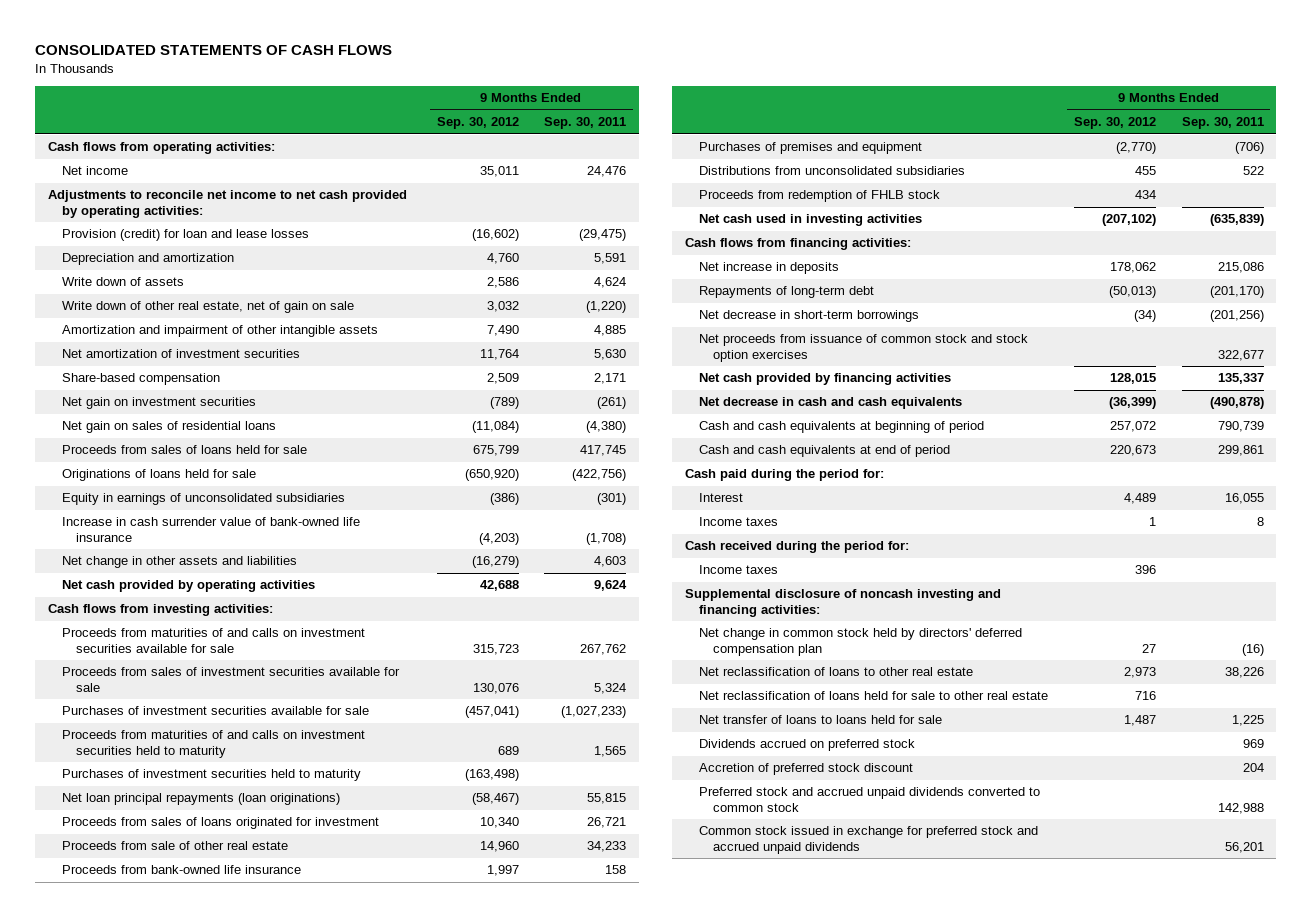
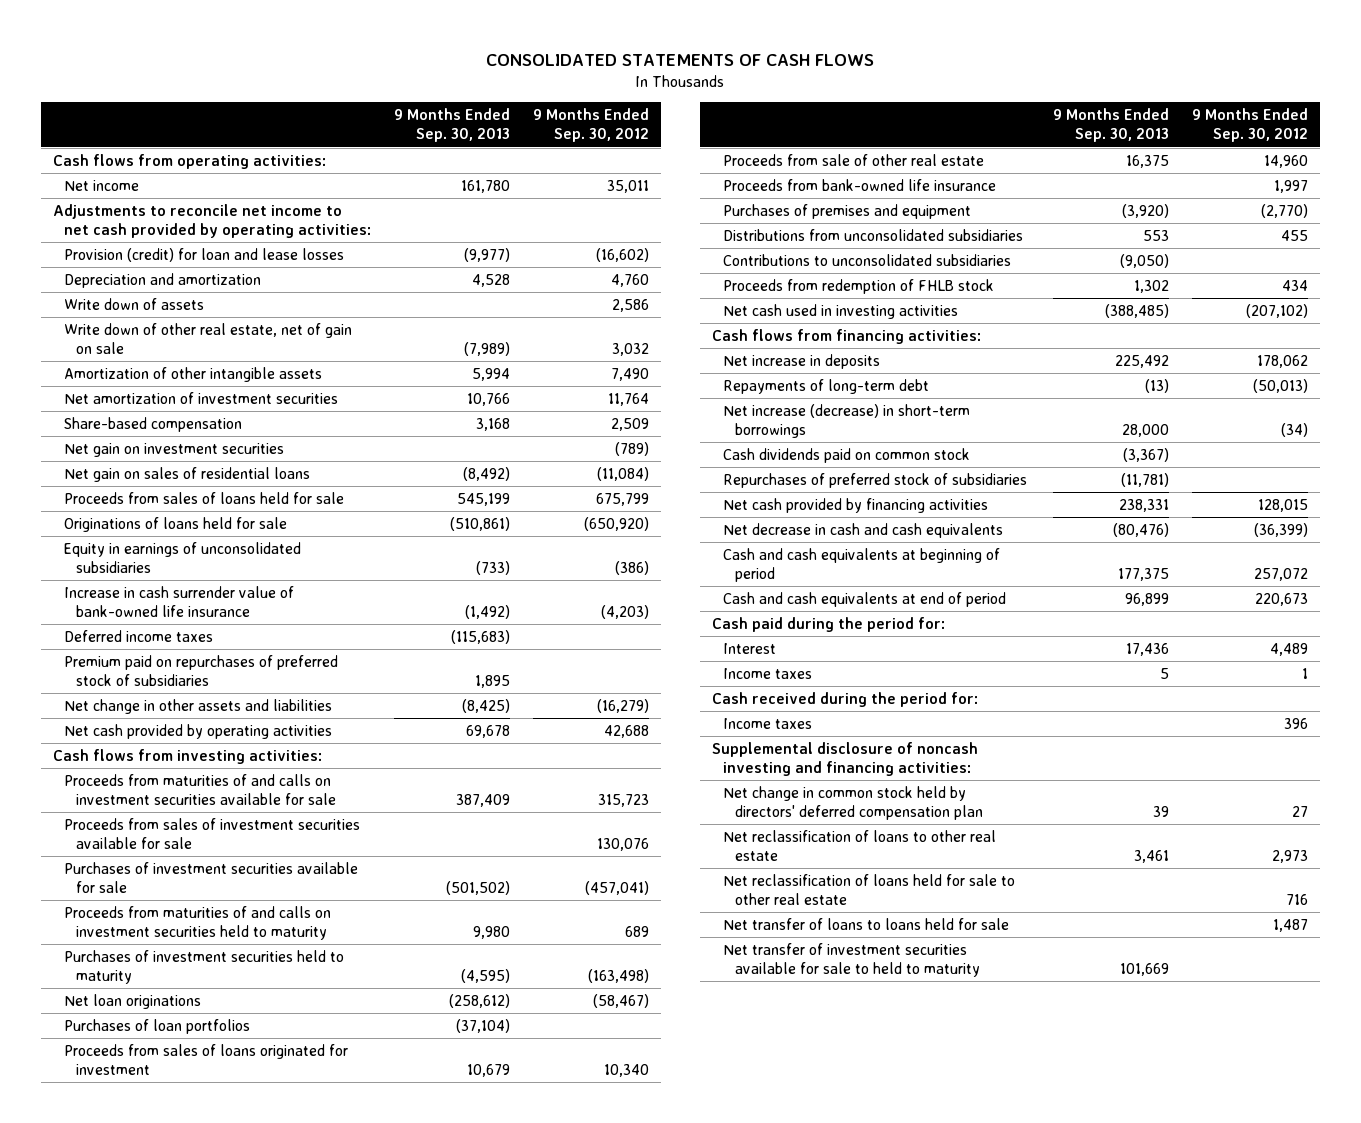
- | 9 Months Ended Sep. 30, 2012 | 9 Months Ended Sep. 30, 2011
+ | 9 Months Ended Sep. 30, 2013 | 9 Months Ended Sep. 30, 2012
- Amortization and impairment of other intangible assets | 7,490 | 4,885
+ Amortization of other intangible assets | 5,994 | 7,490
+ Deferred income taxes | (115,683) |
+ Premium paid on repurchases of preferred stock of subsidiaries | 1,895 |
- Net loan principal repayments (loan originations) | (58,467) | 55,815
+ Net loan originations | (258,612) | (58,467)
+ Purchases of loan portfolios | (37,104) |
+ Contributions to unconsolidated subsidiaries | (9,050) |
- Net decrease in short-term borrowings | (34) | (201,256)
- Net proceeds from issuance of common stock and stock option exercises | | 322,677
+ Net increase (decrease) in short-term borrowings | 28,000 | (34)
+ Cash dividends paid on common stock | (3,367) |
+ Repurchases of preferred stock of subsidiaries | (11,781) |
- Dividends accrued on preferred stock | | 969
- Accretion of preferred stock discount | | 204
- Preferred stock and accrued unpaid dividends converted to common stock | | 142,988
- Common stock issued in exchange for preferred stock and accrued unpaid dividends | | 56,201
+ Net transfer of investment securities available for sale to held to maturity | 101,669 |

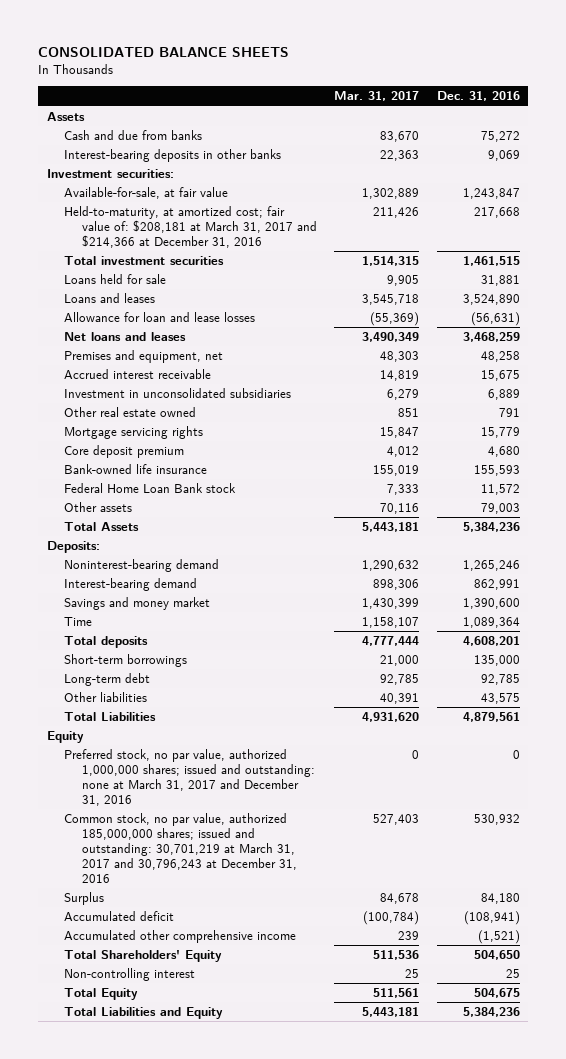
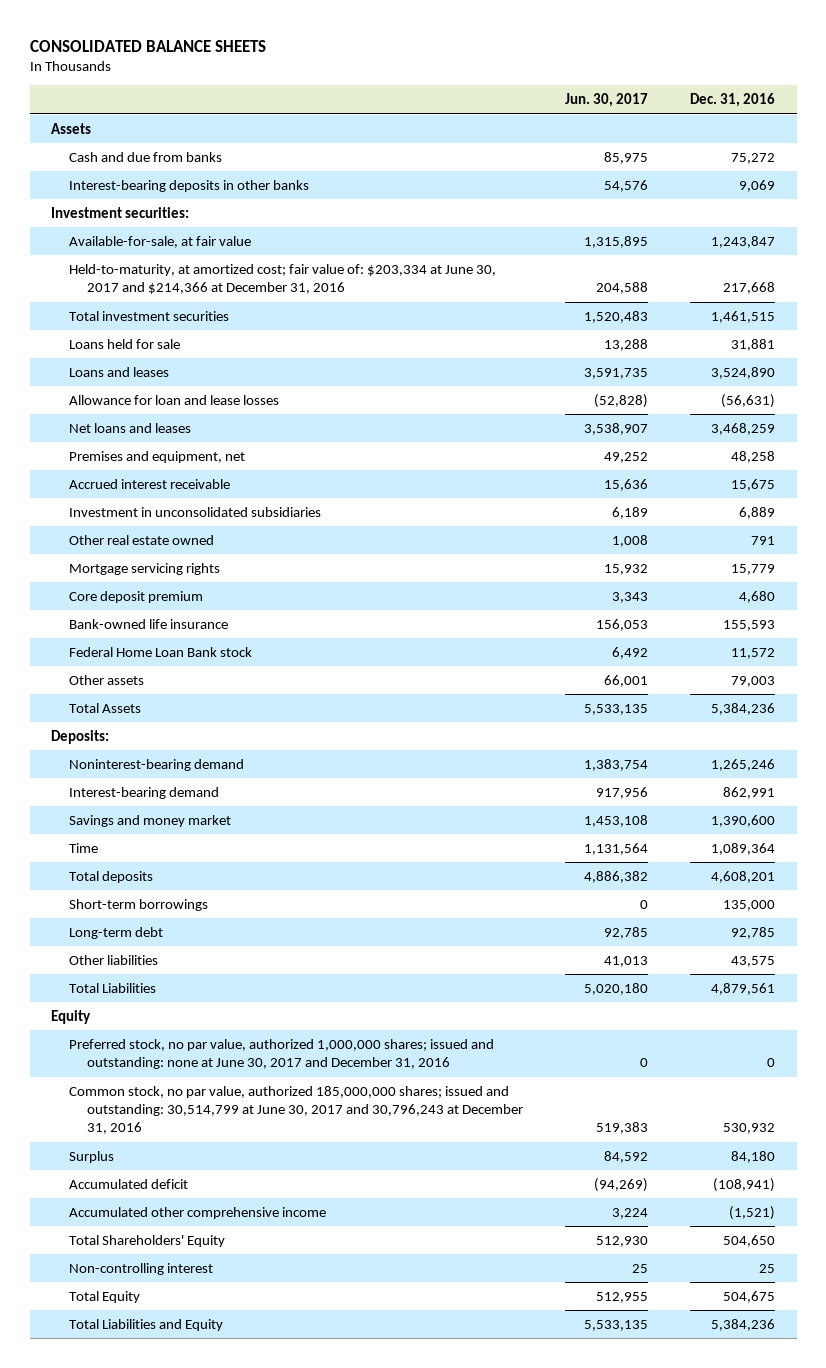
- | Mar. 31, 2017 | Dec. 31, 2016
+ | Jun. 30, 2017 | Dec. 31, 2016
- Held-to-maturity, at amortized cost; fair value of: $208,181 at March 31, 2017 and $214,366 at December 31, 2016 | 211,426 | 217,668
+ Held-to-maturity, at amortized cost; fair value of: $203,334 at June 30, 2017 and $214,366 at December 31, 2016 | 204,588 | 217,668
- Preferred stock, no par value, authorized 1,000,000 shares; issued and outstanding: none at March 31, 2017 and December 31, 2016 | 0 | 0
- Common stock, no par value, authorized 185,000,000 shares; issued and outstanding: 30,701,219 at March 31, 2017 and 30,796,243 at December 31, 2016 | 527,403 | 530,932
+ Preferred stock, no par value, authorized 1,000,000 shares; issued and outstanding: none at June 30, 2017 and December 31, 2016 | 0 | 0
+ Common stock, no par value, authorized 185,000,000 shares; issued and outstanding: 30,514,799 at June 30, 2017 and 30,796,243 at December 31, 2016 | 519,383 | 530,932

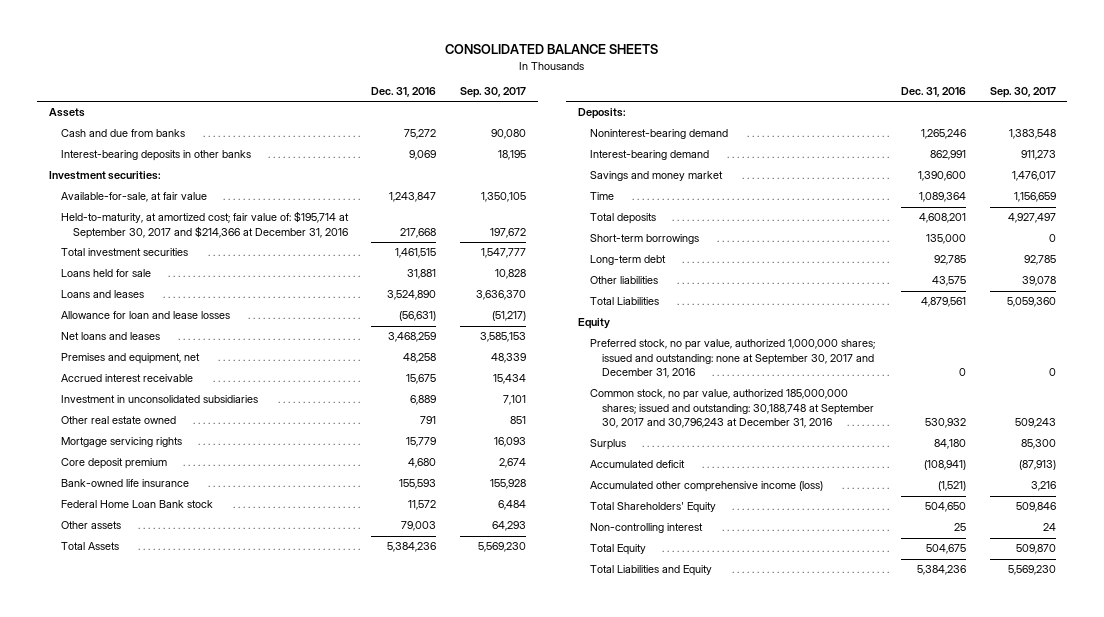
- | Jun. 30, 2017 | Dec. 31, 2016
+ | Dec. 31, 2016 | Sep. 30, 2017
- Held-to-maturity, at amortized cost; fair value of: $203,334 at June 30, 2017 and $214,366 at December 31, 2016 | 204,588 | 217,668
+ Held-to-maturity, at amortized cost; fair value of: $195,714 at September 30, 2017 and $214,366 at December 31, 2016 | 217,668 | 197,672
- Preferred stock, no par value, authorized 1,000,000 shares; issued and outstanding: none at June 30, 2017 and December 31, 2016 | 0 | 0
- Common stock, no par value, authorized 185,000,000 shares; issued and outstanding: 30,514,799 at June 30, 2017 and 30,796,243 at December 31, 2016 | 519,383 | 530,932
+ Preferred stock, no par value, authorized 1,000,000 shares; issued and outstanding: none at September 30, 2017 and December 31, 2016 | 0 | 0
+ Common stock, no par value, authorized 185,000,000 shares; issued and outstanding: 30,188,748 at September 30, 2017 and 30,796,243 at December 31, 2016 | 530,932 | 509,243
- Accumulated other comprehensive income | 3,224 | (1,521)
+ Accumulated other comprehensive income (loss) | (1,521) | 3,216

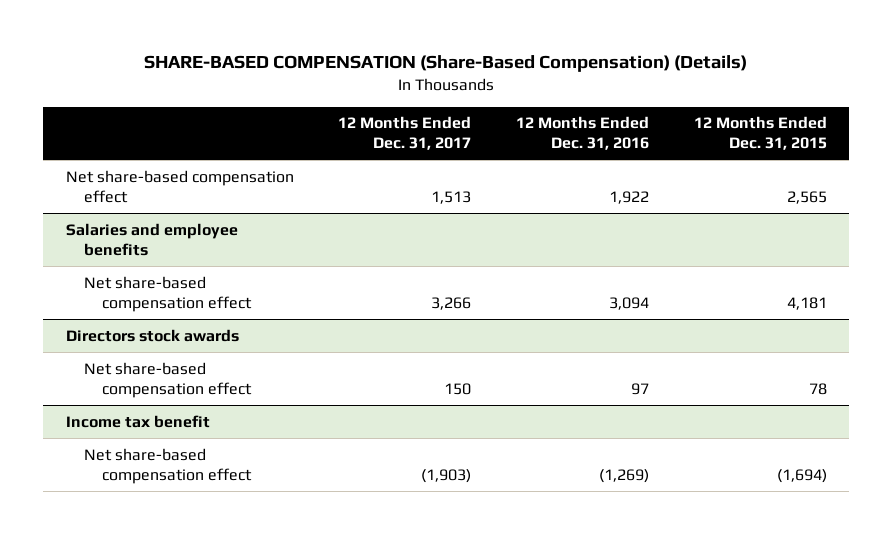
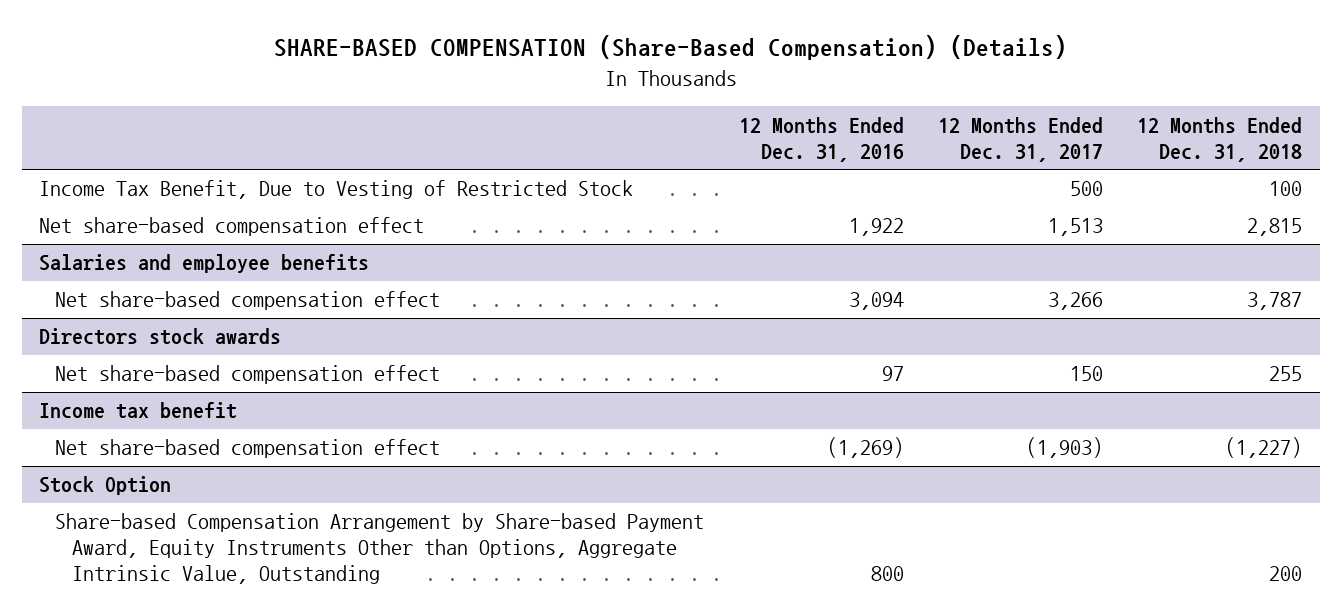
- | 12 Months Ended Dec. 31, 2017 | 12 Months Ended Dec. 31, 2016 | 12 Months Ended Dec. 31, 2015
+ | 12 Months Ended Dec. 31, 2016 | 12 Months Ended Dec. 31, 2017 | 12 Months Ended Dec. 31, 2018
+ Income Tax Benefit, Due to Vesting of Restricted Stock | | 500 | 100
+ Stock Option
+ Share-based Compensation Arrangement by Share-based Payment Award, Equity Instruments Other than Options, Aggregate Intrinsic Value, Outstanding | 800 | | 200

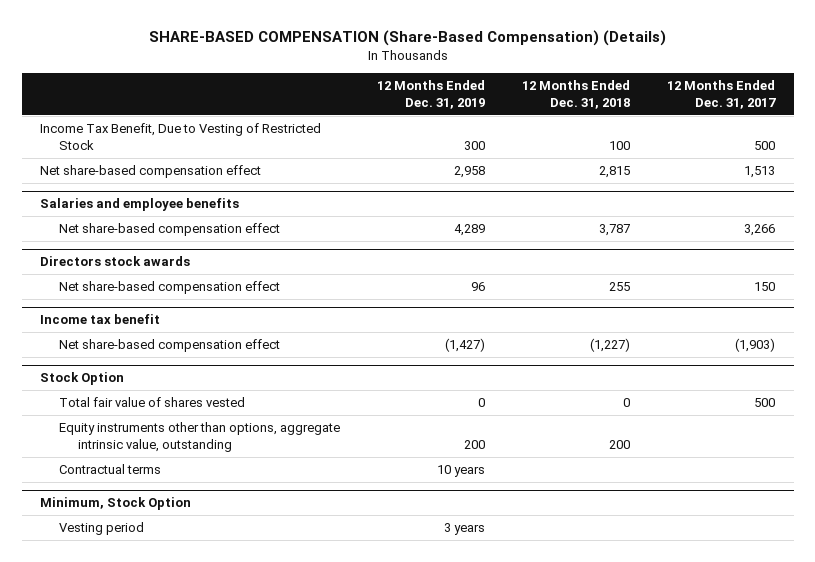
- | 12 Months Ended Dec. 31, 2016 | 12 Months Ended Dec. 31, 2017 | 12 Months Ended Dec. 31, 2018
+ | 12 Months Ended Dec. 31, 2019 | 12 Months Ended Dec. 31, 2018 | 12 Months Ended Dec. 31, 2017
@ Stock Option
- Share-based Compensation Arrangement by Share-based Payment Award, Equity Instruments Other than Options, Aggregate Intrinsic Value, Outstanding | 800 | | 200
+ Total fair value of shares vested | 0 | 0 | 500
+ Equity instruments other than options, aggregate intrinsic value, outstanding | 200 | 200 |
+ Contractual terms | 10 years | |
+ Minimum, Stock Option
+ Vesting period | 3 years | |

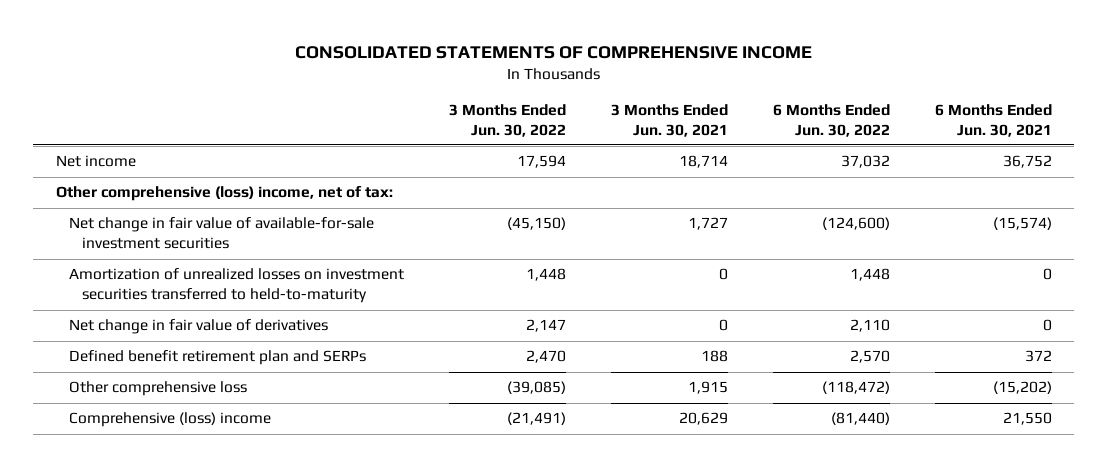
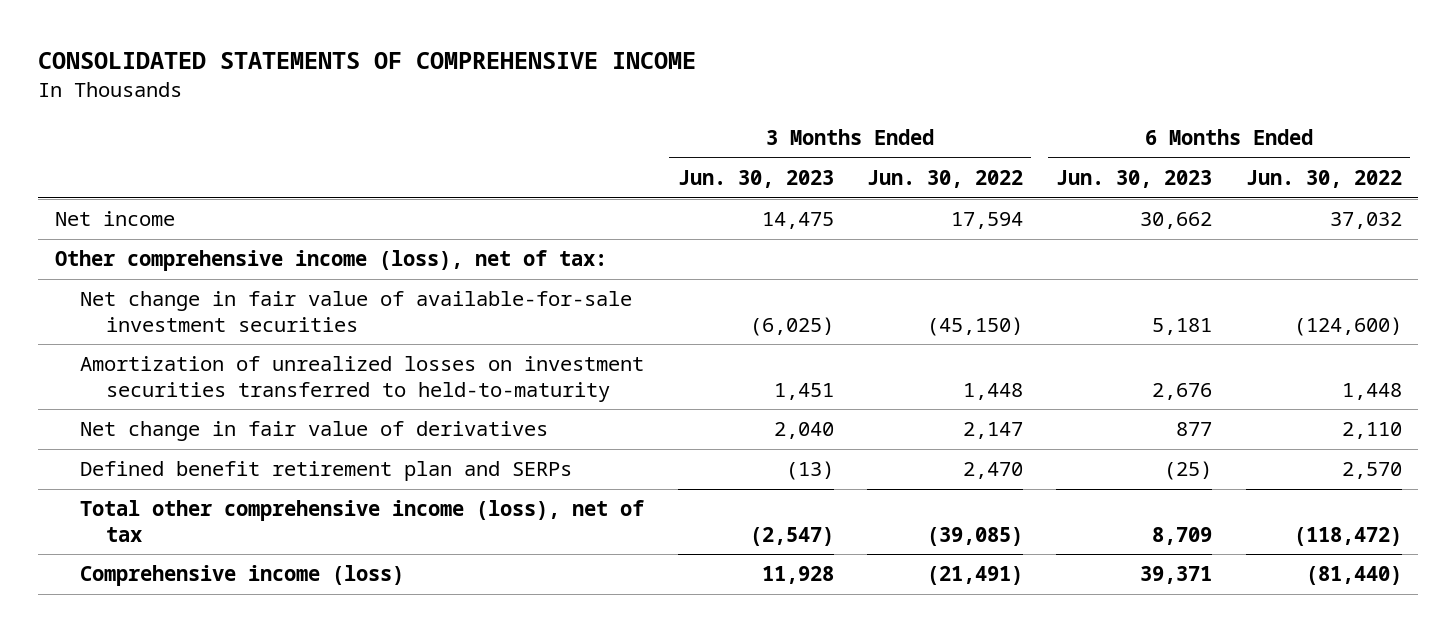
- | 3 Months Ended Jun. 30, 2022 | 3 Months Ended Jun. 30, 2021 | 6 Months Ended Jun. 30, 2022 | 6 Months Ended Jun. 30, 2021
+ | 3 Months Ended Jun. 30, 2023 | 3 Months Ended Jun. 30, 2022 | 6 Months Ended Jun. 30, 2023 | 6 Months Ended Jun. 30, 2022
- Other comprehensive (loss) income, net of tax:
+ Other comprehensive income (loss), net of tax:
- Other comprehensive loss | (39,085) | 1,915 | (118,472) | (15,202)
- Comprehensive (loss) income | (21,491) | 20,629 | (81,440) | 21,550
+ Total other comprehensive income (loss), net of tax | (2,547) | (39,085) | 8,709 | (118,472)
+ Comprehensive income (loss) | 11,928 | (21,491) | 39,371 | (81,440)

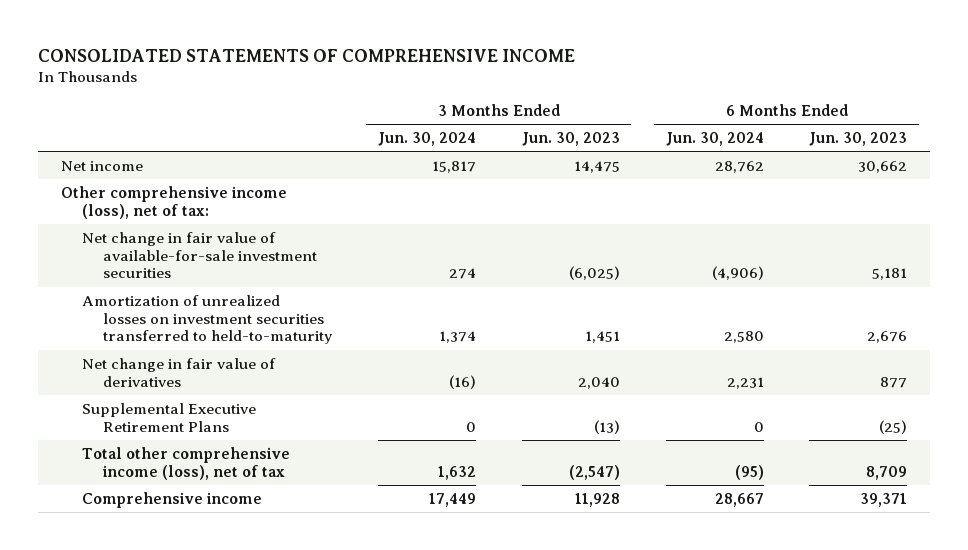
- | 3 Months Ended Jun. 30, 2023 | 3 Months Ended Jun. 30, 2022 | 6 Months Ended Jun. 30, 2023 | 6 Months Ended Jun. 30, 2022
+ | 3 Months Ended Jun. 30, 2024 | 3 Months Ended Jun. 30, 2023 | 6 Months Ended Jun. 30, 2024 | 6 Months Ended Jun. 30, 2023
- Defined benefit retirement plan and SERPs | (13) | 2,470 | (25) | 2,570
+ Supplemental Executive Retirement Plans | 0 | (13) | 0 | (25)
- Comprehensive income (loss) | 11,928 | (21,491) | 39,371 | (81,440)
+ Comprehensive income | 17,449 | 11,928 | 28,667 | 39,371

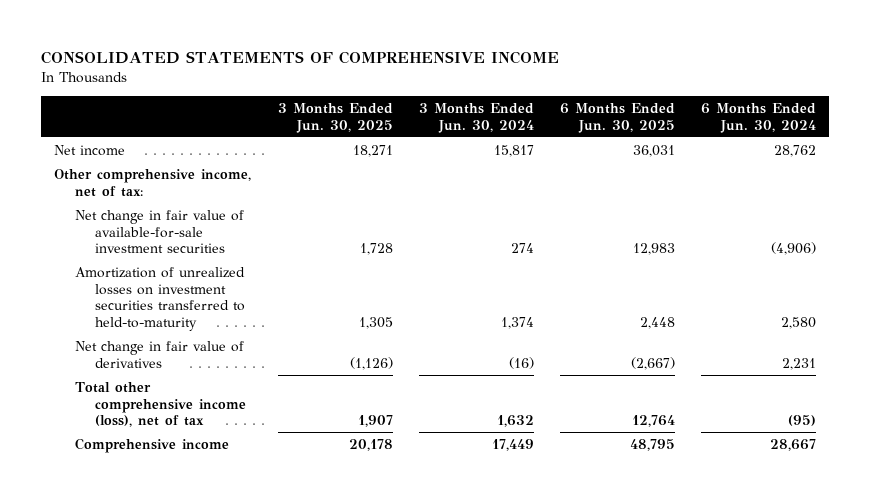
- | 3 Months Ended Jun. 30, 2024 | 3 Months Ended Jun. 30, 2023 | 6 Months Ended Jun. 30, 2024 | 6 Months Ended Jun. 30, 2023
+ | 3 Months Ended Jun. 30, 2025 | 3 Months Ended Jun. 30, 2024 | 6 Months Ended Jun. 30, 2025 | 6 Months Ended Jun. 30, 2024
- Other comprehensive income (loss), net of tax:
+ Other comprehensive income, net of tax:
- Supplemental Executive Retirement Plans | 0 | (13) | 0 | (25)

